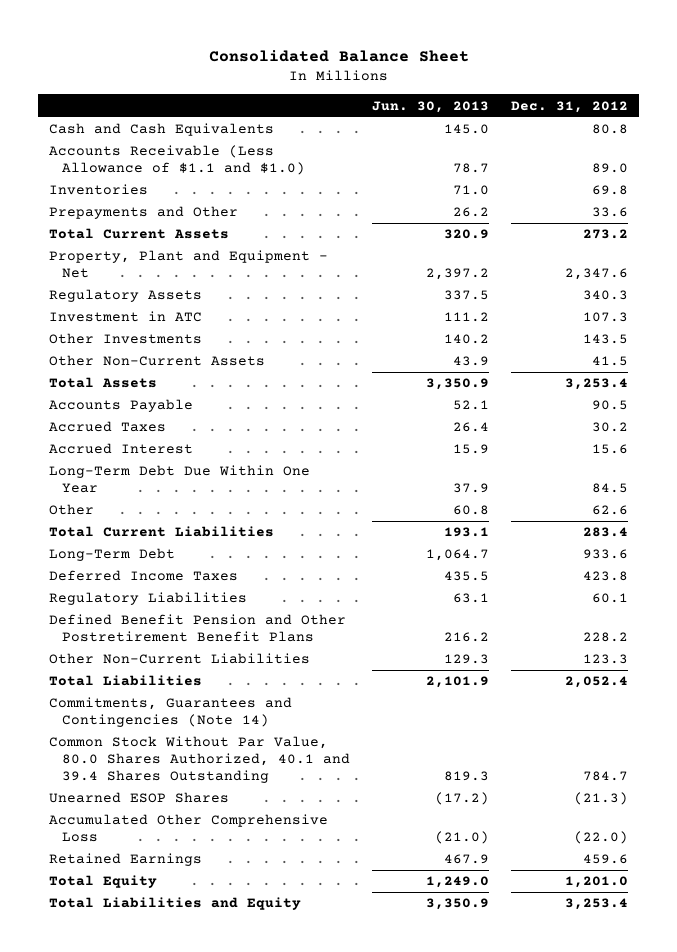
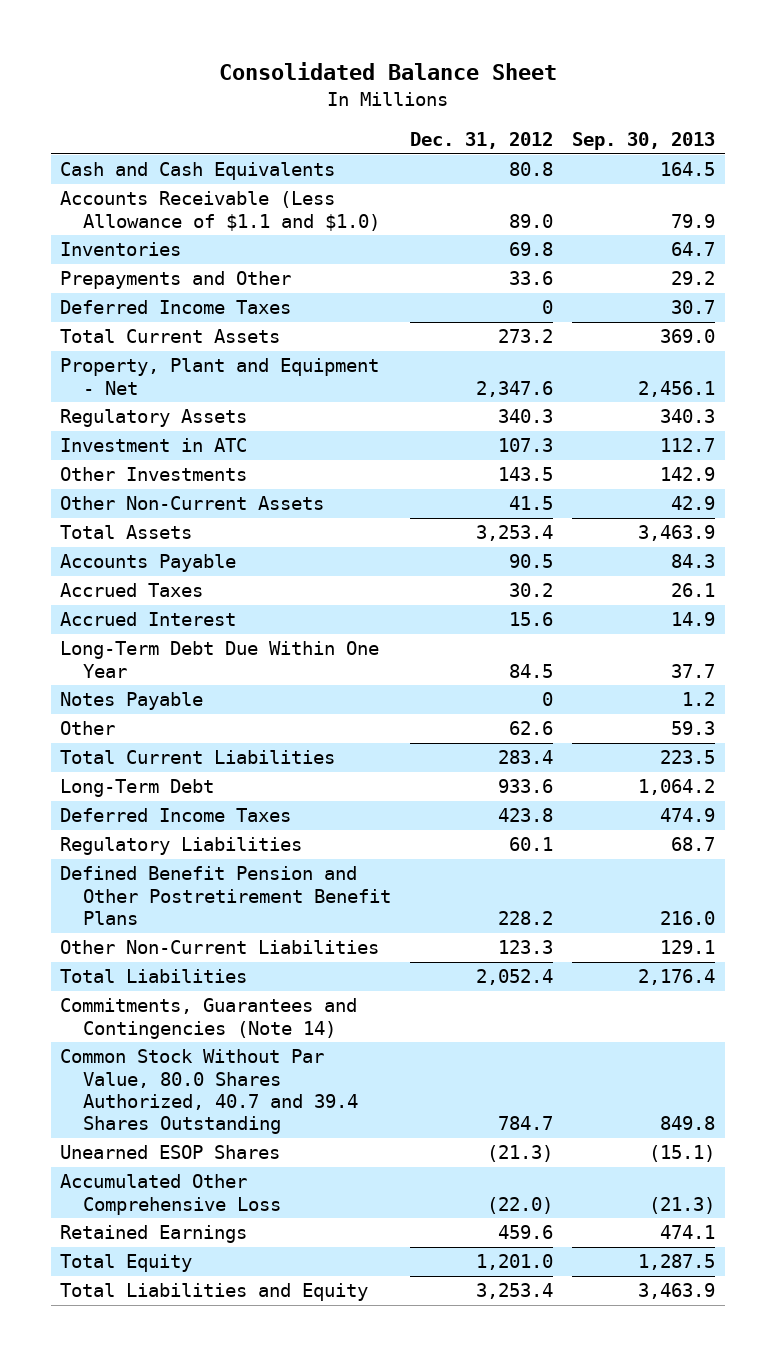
- | Jun. 30, 2013 | Dec. 31, 2012
+ | Dec. 31, 2012 | Sep. 30, 2013
+ Deferred Income Taxes | 0 | 30.7
+ Notes Payable | 0 | 1.2
- Common Stock Without Par Value, 80.0 Shares Authorized, 40.1 and 39.4 Shares Outstanding | 819.3 | 784.7
+ Common Stock Without Par Value, 80.0 Shares Authorized, 40.7 and 39.4 Shares Outstanding | 784.7 | 849.8

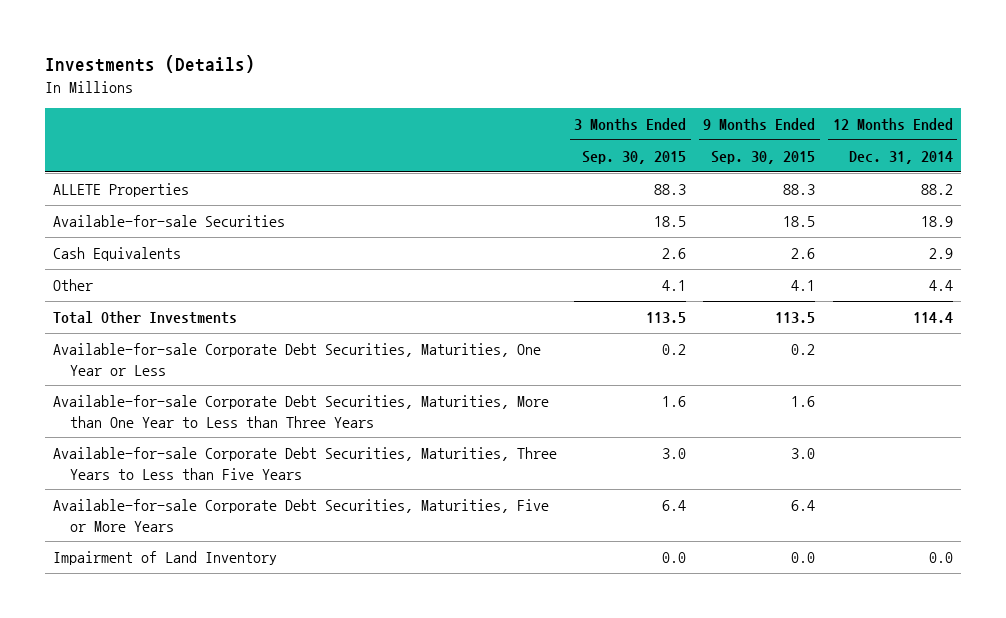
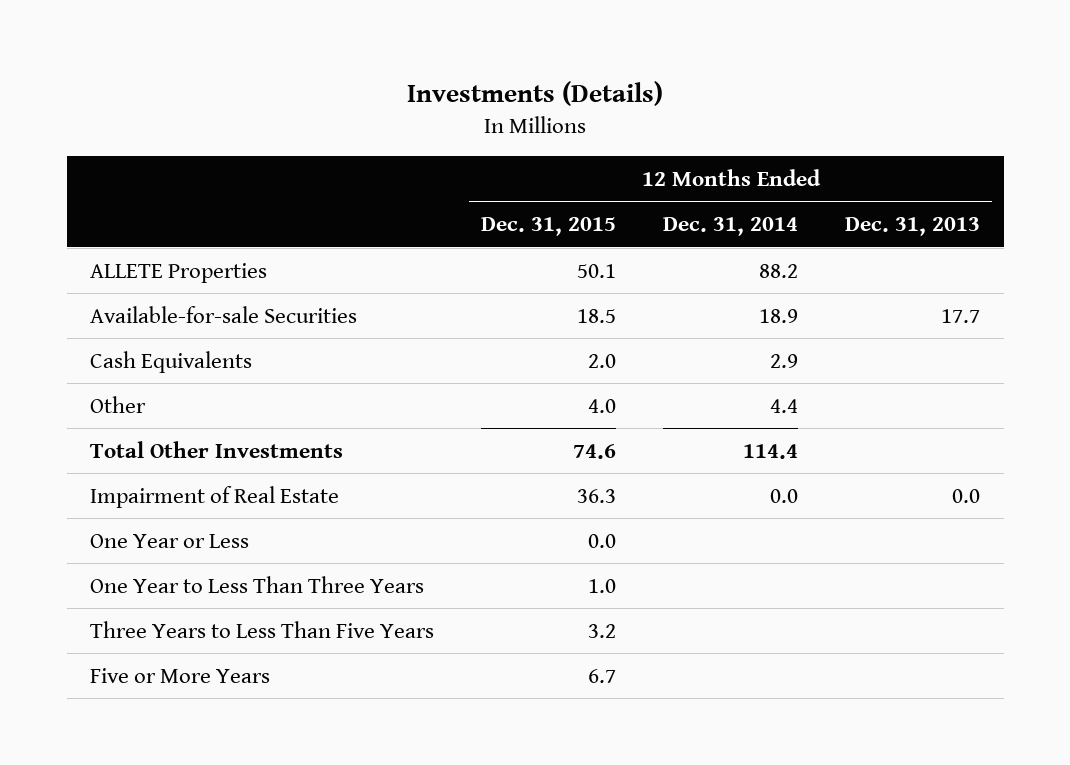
- | 3 Months Ended Sep. 30, 2015 | 9 Months Ended Sep. 30, 2015 | 12 Months Ended Dec. 31, 2014
+ | 12 Months Ended Dec. 31, 2015 | 12 Months Ended Dec. 31, 2014 | 12 Months Ended Dec. 31, 2013
- Available-for-sale Corporate Debt Securities, Maturities, One Year or Less | 0.2 | 0.2 |
- Available-for-sale Corporate Debt Securities, Maturities, More than One Year to Less than Three Years | 1.6 | 1.6 |
- Available-for-sale Corporate Debt Securities, Maturities, Three Years to Less than Five Years | 3.0 | 3.0 |
- Available-for-sale Corporate Debt Securities, Maturities, Five or More Years | 6.4 | 6.4 |
- Impairment of Land Inventory | 0.0 | 0.0 | 0.0
+ Impairment of Real Estate | 36.3 | 0.0 | 0.0
+ One Year or Less | 0.0 | |
+ One Year to Less Than Three Years | 1.0 | |
+ Three Years to Less Than Five Years | 3.2 | |
+ Five or More Years | 6.7 | |

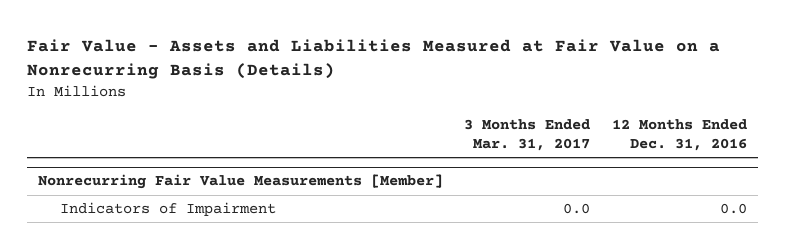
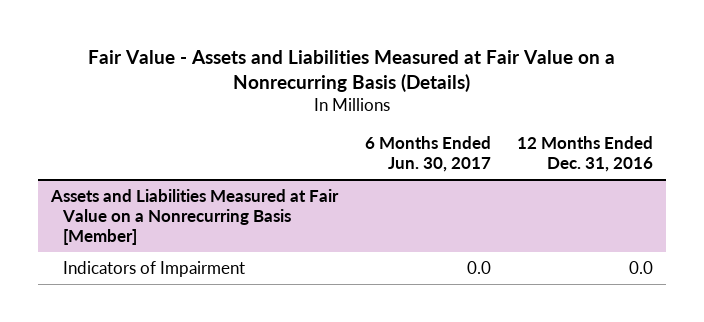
- | 3 Months Ended Mar. 31, 2017 | 12 Months Ended Dec. 31, 2016
+ | 6 Months Ended Jun. 30, 2017 | 12 Months Ended Dec. 31, 2016
- Nonrecurring Fair Value Measurements [Member]
+ Assets and Liabilities Measured at Fair Value on a Nonrecurring Basis [Member]

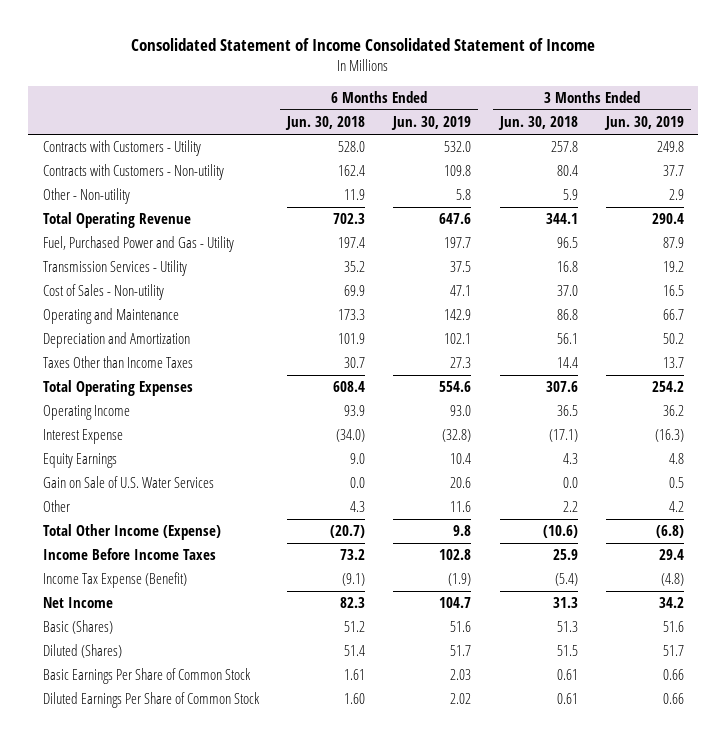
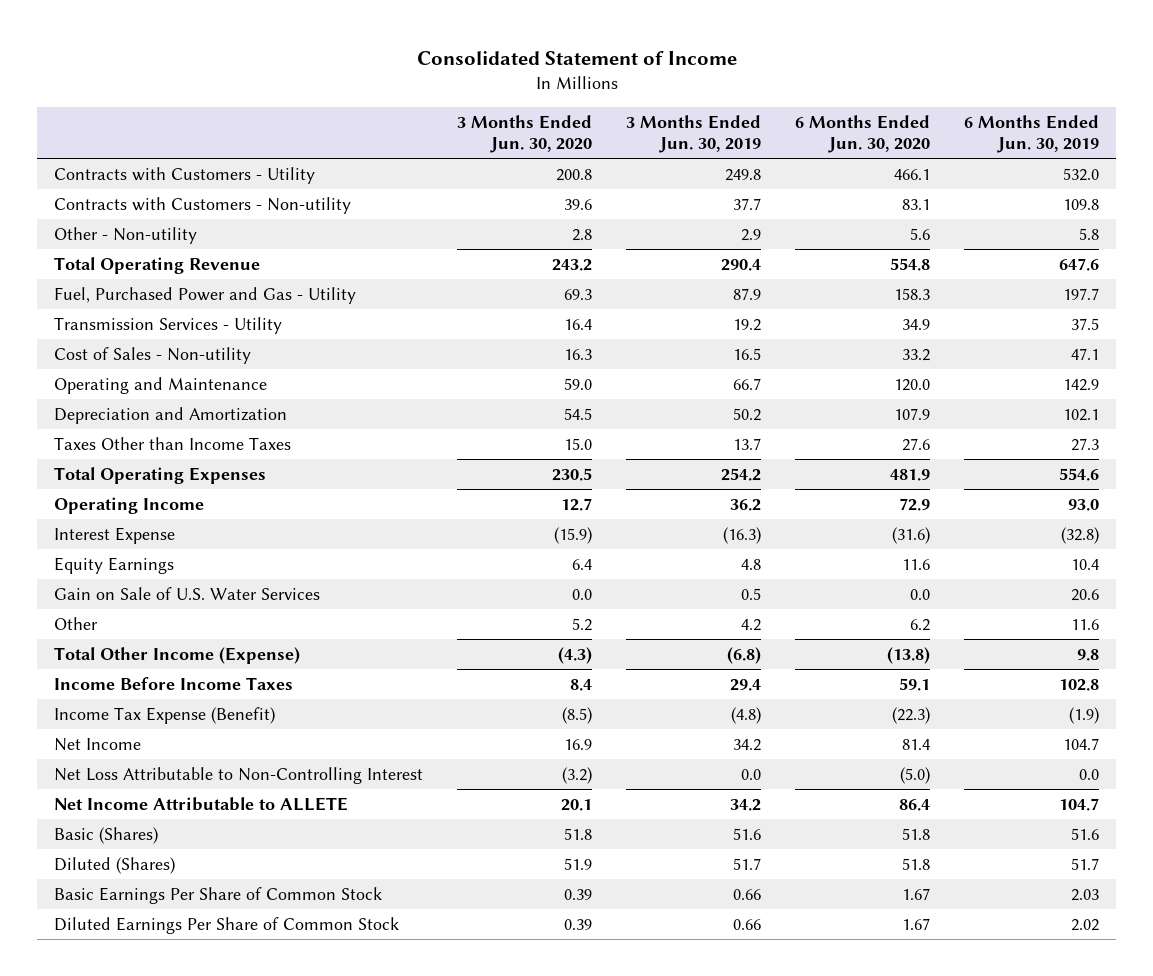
- Consolidated Statement of Income Consolidated Statement of Income
+ Consolidated Statement of Income
- | 6 Months Ended Jun. 30, 2018 | 6 Months Ended Jun. 30, 2019 | 3 Months Ended Jun. 30, 2018 | 3 Months Ended Jun. 30, 2019
+ | 3 Months Ended Jun. 30, 2020 | 3 Months Ended Jun. 30, 2019 | 6 Months Ended Jun. 30, 2020 | 6 Months Ended Jun. 30, 2019
+ Net Loss Attributable to Non-Controlling Interest | (3.2) | 0.0 | (5.0) | 0.0
+ Net Income Attributable to ALLETE | 20.1 | 34.2 | 86.4 | 104.7

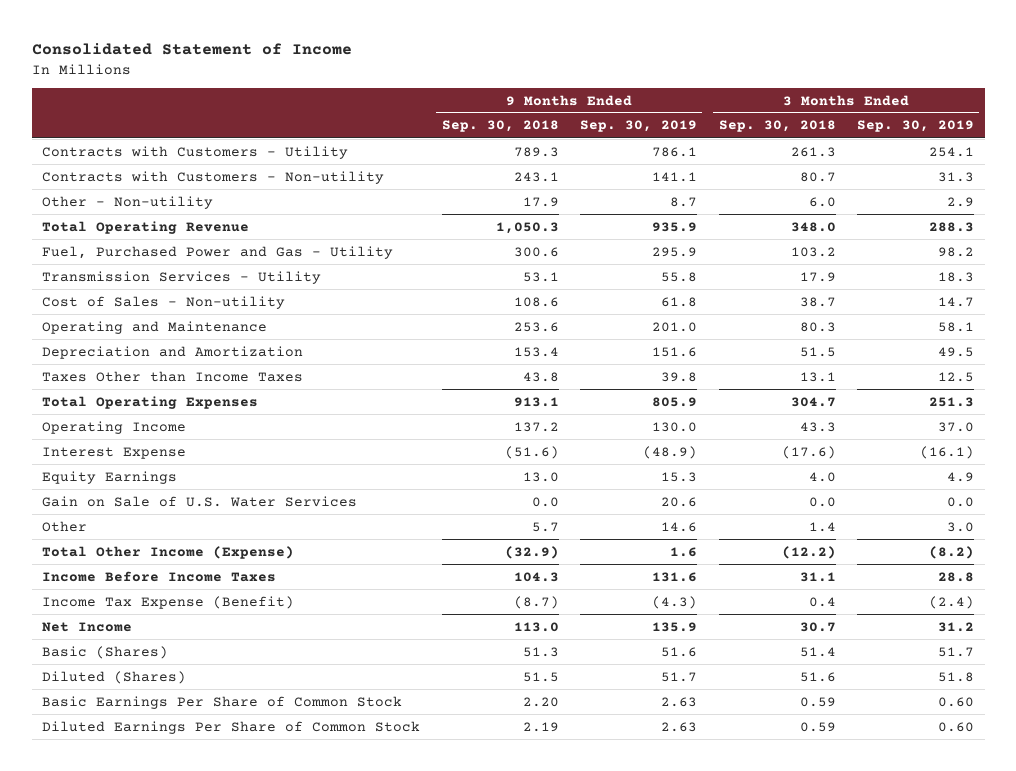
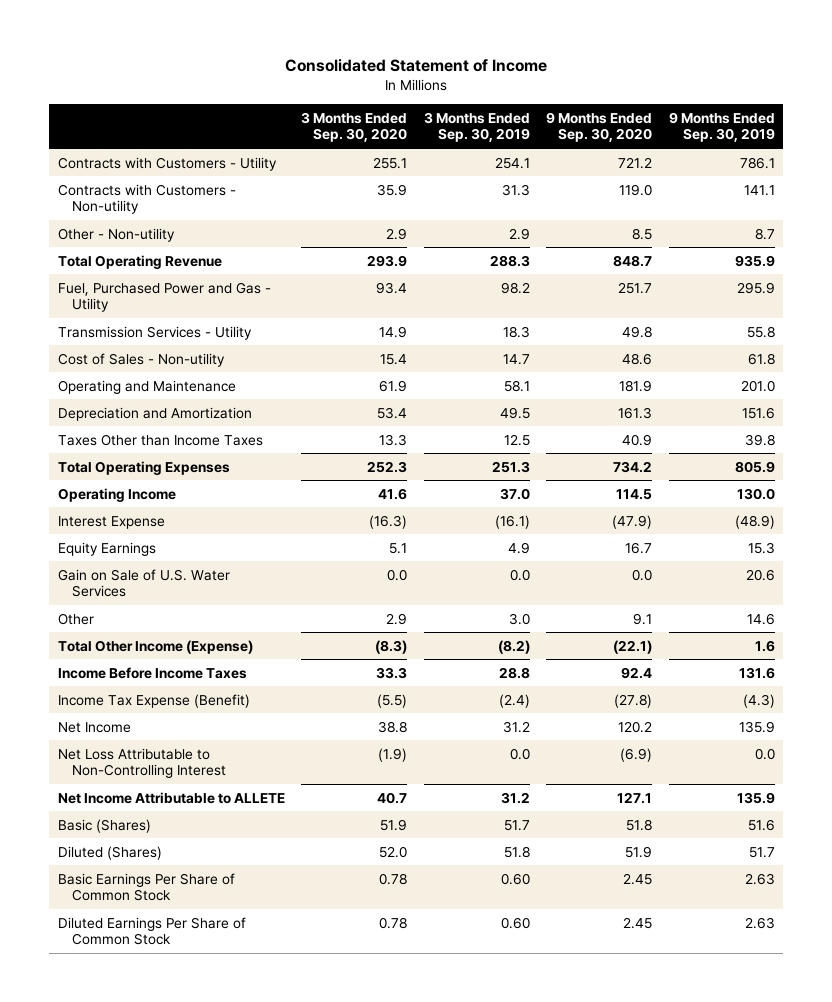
- | 9 Months Ended Sep. 30, 2018 | 9 Months Ended Sep. 30, 2019 | 3 Months Ended Sep. 30, 2018 | 3 Months Ended Sep. 30, 2019
+ | 3 Months Ended Sep. 30, 2020 | 3 Months Ended Sep. 30, 2019 | 9 Months Ended Sep. 30, 2020 | 9 Months Ended Sep. 30, 2019
+ Net Loss Attributable to Non-Controlling Interest | (1.9) | 0.0 | (6.9) | 0.0
+ Net Income Attributable to ALLETE | 40.7 | 31.2 | 127.1 | 135.9

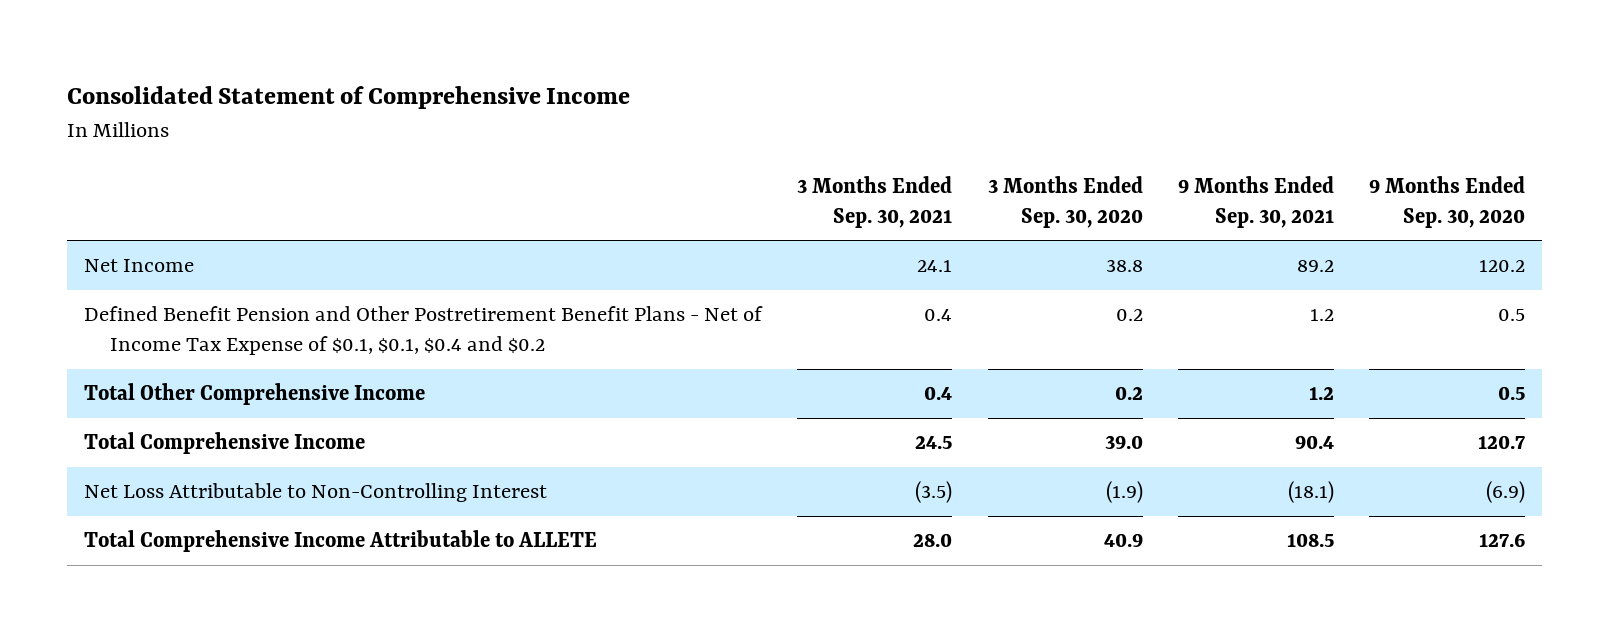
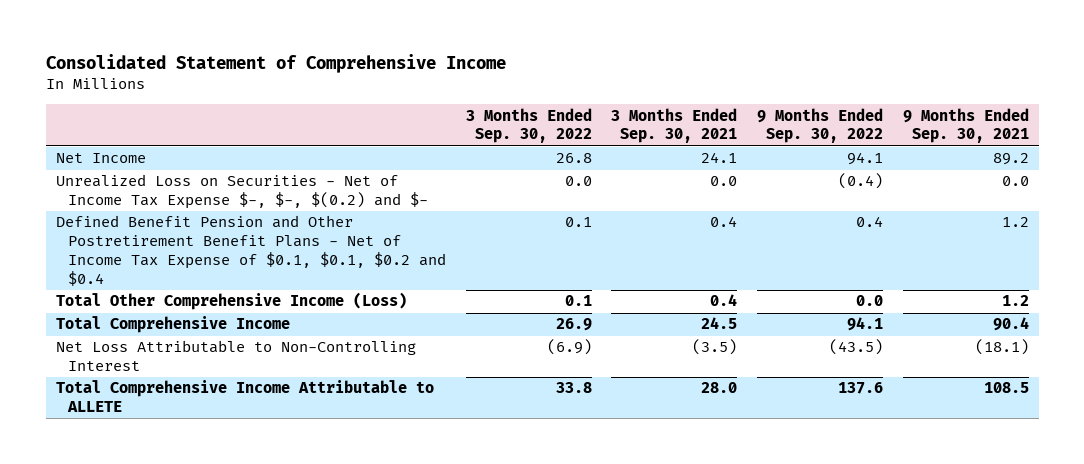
- | 3 Months Ended Sep. 30, 2021 | 3 Months Ended Sep. 30, 2020 | 9 Months Ended Sep. 30, 2021 | 9 Months Ended Sep. 30, 2020
+ | 3 Months Ended Sep. 30, 2022 | 3 Months Ended Sep. 30, 2021 | 9 Months Ended Sep. 30, 2022 | 9 Months Ended Sep. 30, 2021
- Defined Benefit Pension and Other Postretirement Benefit Plans - Net of Income Tax Expense of $0.1, $0.1, $0.4 and $0.2 | 0.4 | 0.2 | 1.2 | 0.5
- Total Other Comprehensive Income | 0.4 | 0.2 | 1.2 | 0.5
+ Unrealized Loss on Securities - Net of Income Tax Expense $-, $-, $(0.2) and $- | 0.0 | 0.0 | (0.4) | 0.0
+ Defined Benefit Pension and Other Postretirement Benefit Plans - Net of Income Tax Expense of $0.1, $0.1, $0.2 and $0.4 | 0.1 | 0.4 | 0.4 | 1.2
+ Total Other Comprehensive Income (Loss) | 0.1 | 0.4 | 0.0 | 1.2

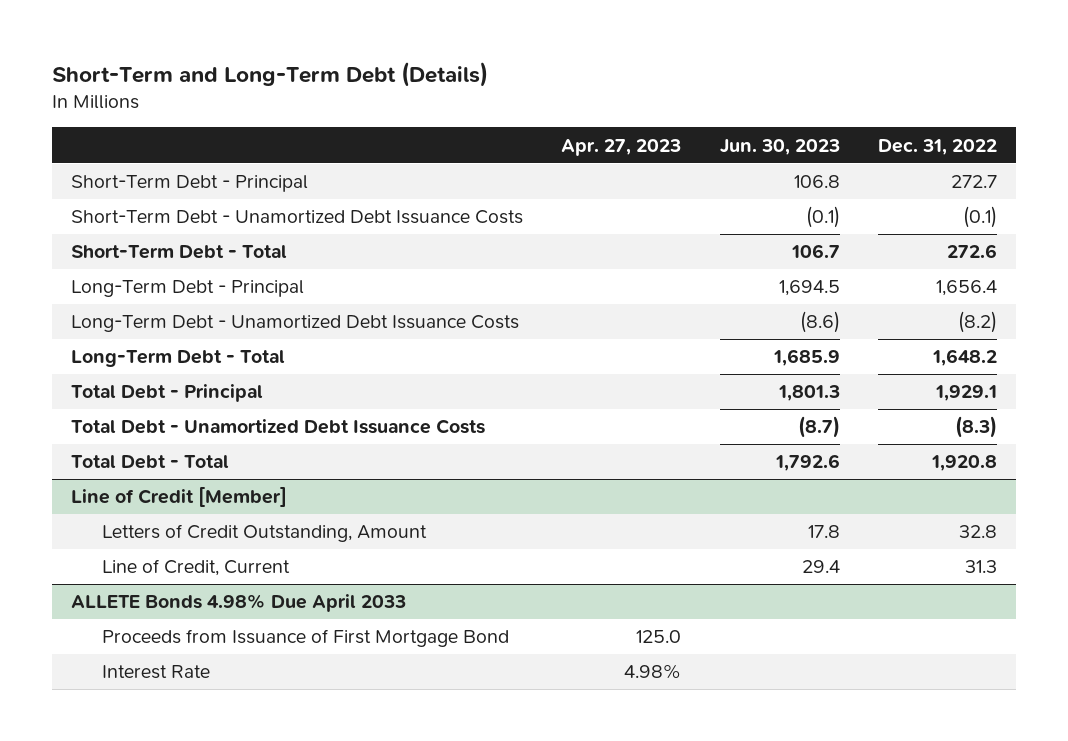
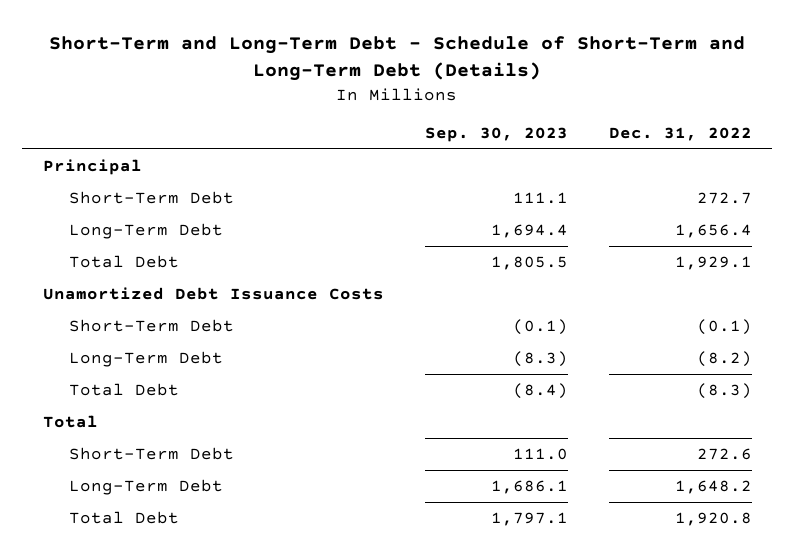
- Short-Term and Long-Term Debt (Details)
+ Short-Term and Long-Term Debt - Schedule of Short-Term and Long-Term Debt (Details)
- | Apr. 27, 2023 | Jun. 30, 2023 | Dec. 31, 2022
+ | Sep. 30, 2023 | Dec. 31, 2022
- Short-Term Debt - Principal | | 106.8 | 272.7
- Short-Term Debt - Unamortized Debt Issuance Costs | | (0.1) | (0.1)
- Short-Term Debt - Total | | 106.7 | 272.6
- Long-Term Debt - Principal | | 1,694.5 | 1,656.4
- Long-Term Debt - Unamortized Debt Issuance Costs | | (8.6) | (8.2)
- Long-Term Debt - Total | | 1,685.9 | 1,648.2
- Total Debt - Principal | | 1,801.3 | 1,929.1
- Total Debt - Unamortized Debt Issuance Costs | | (8.7) | (8.3)
- Total Debt - Total | | 1,792.6 | 1,920.8
- Line of Credit [Member]
- Letters of Credit Outstanding, Amount | | 17.8 | 32.8
- Line of Credit, Current | | 29.4 | 31.3
- ALLETE Bonds 4.98% Due April 2033
- Proceeds from Issuance of First Mortgage Bond | 125.0 | |
- Interest Rate | 4.98% | |
+ Principal
+ Short-Term Debt | 111.1 | 272.7
+ Long-Term Debt | 1,694.4 | 1,656.4
+ Total Debt | 1,805.5 | 1,929.1
+ Unamortized Debt Issuance Costs
+ Short-Term Debt | (0.1) | (0.1)
+ Long-Term Debt | (8.3) | (8.2)
+ Total Debt | (8.4) | (8.3)
+ Total
+ Short-Term Debt | 111.0 | 272.6
+ Long-Term Debt | 1,686.1 | 1,648.2
+ Total Debt | 1,797.1 | 1,920.8

